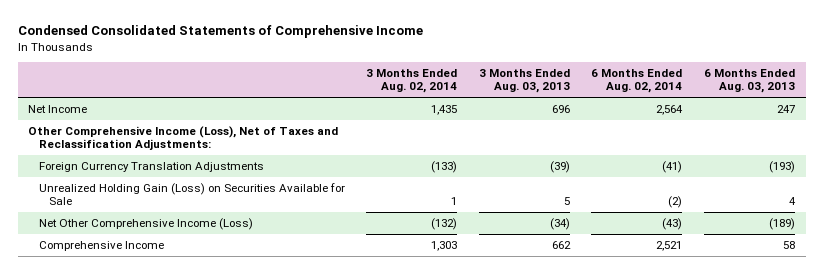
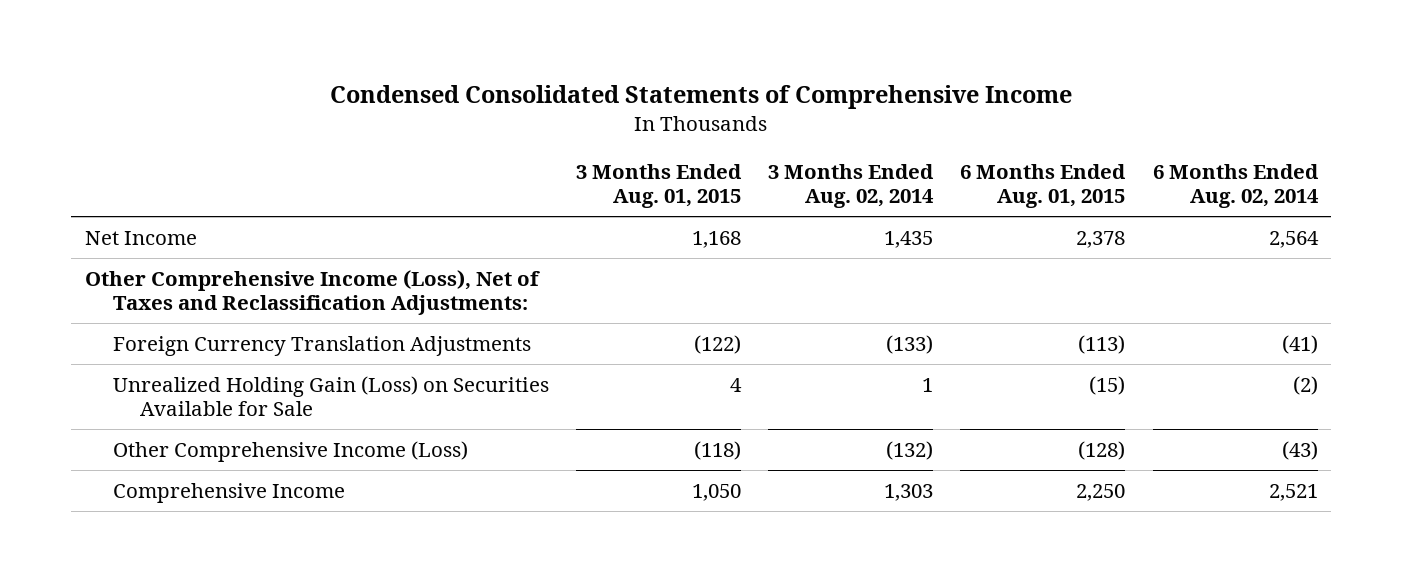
- | 3 Months Ended Aug. 02, 2014 | 3 Months Ended Aug. 03, 2013 | 6 Months Ended Aug. 02, 2014 | 6 Months Ended Aug. 03, 2013
+ | 3 Months Ended Aug. 01, 2015 | 3 Months Ended Aug. 02, 2014 | 6 Months Ended Aug. 01, 2015 | 6 Months Ended Aug. 02, 2014
- Net Other Comprehensive Income (Loss) | (132) | (34) | (43) | (189)
+ Other Comprehensive Income (Loss) | (118) | (132) | (128) | (43)

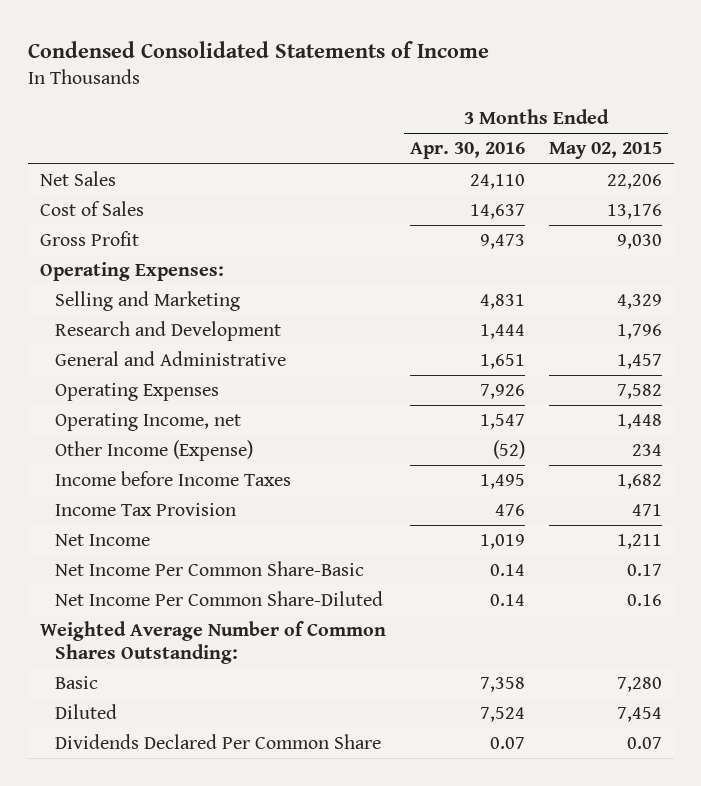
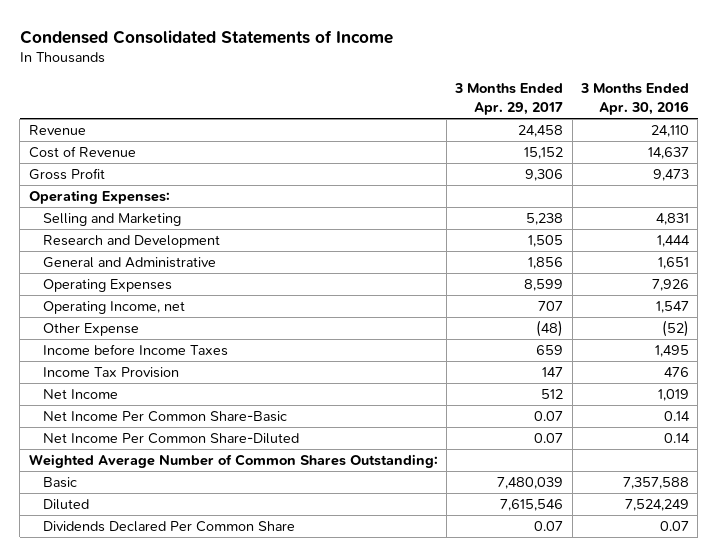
- | 3 Months Ended Apr. 30, 2016 | 3 Months Ended May 02, 2015
+ | 3 Months Ended Apr. 29, 2017 | 3 Months Ended Apr. 30, 2016
- Net Sales | 24,110 | 22,206
- Cost of Sales | 14,637 | 13,176
+ Revenue | 24,458 | 24,110
+ Cost of Revenue | 15,152 | 14,637
- Other Income (Expense) | (52) | 234
+ Other Expense | (48) | (52)
- Basic | 7,358 | 7,280
- Diluted | 7,524 | 7,454
+ Basic | 7,480,039 | 7,357,588
+ Diluted | 7,615,546 | 7,524,249

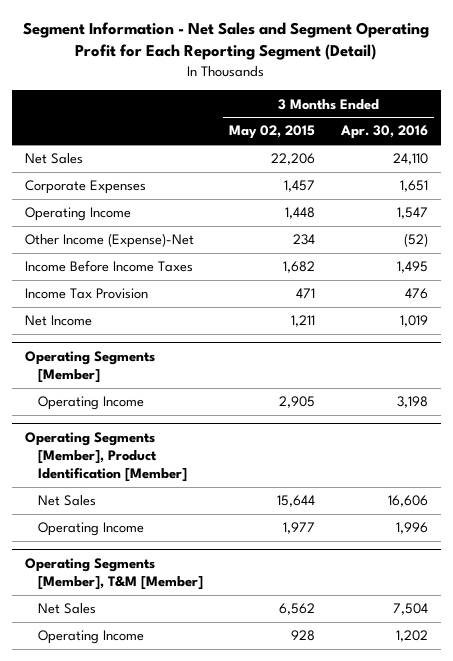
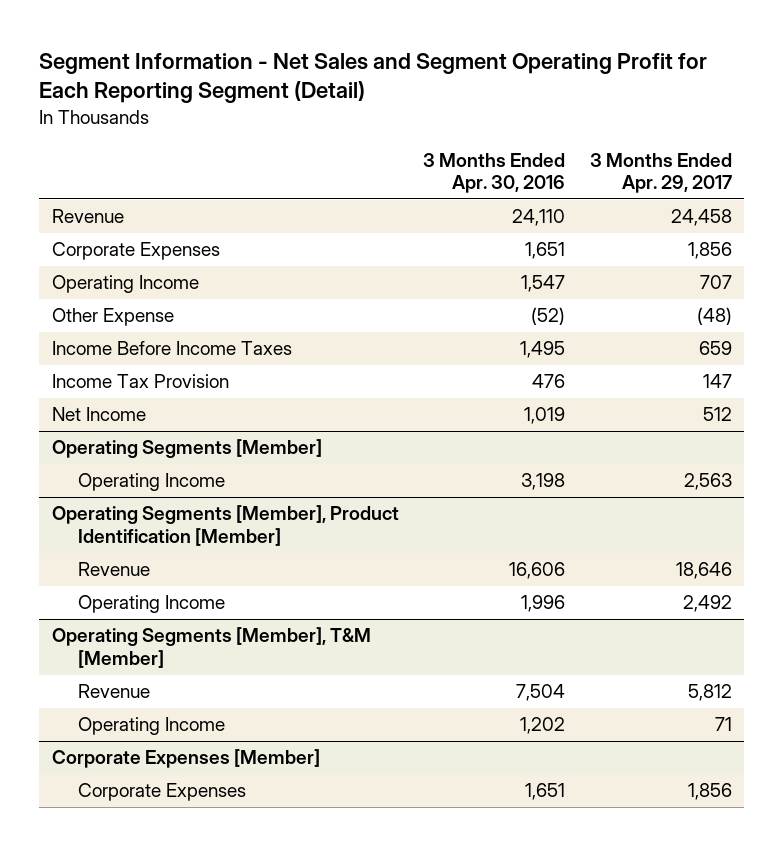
- | 3 Months Ended May 02, 2015 | 3 Months Ended Apr. 30, 2016
+ | 3 Months Ended Apr. 30, 2016 | 3 Months Ended Apr. 29, 2017
- Net Sales | 22,206 | 24,110
+ Revenue | 24,110 | 24,458
- Other Income (Expense)-Net | 234 | (52)
+ Other Expense | (52) | (48)
@ Operating Segments [Member], Product Identification [Member]
- Net Sales | 15,644 | 16,606
+ Revenue | 16,606 | 18,646
@ Operating Segments [Member], T&M [Member]
- Net Sales | 6,562 | 7,504
+ Revenue | 7,504 | 5,812
+ Corporate Expenses [Member]
+ Corporate Expenses | 1,651 | 1,856

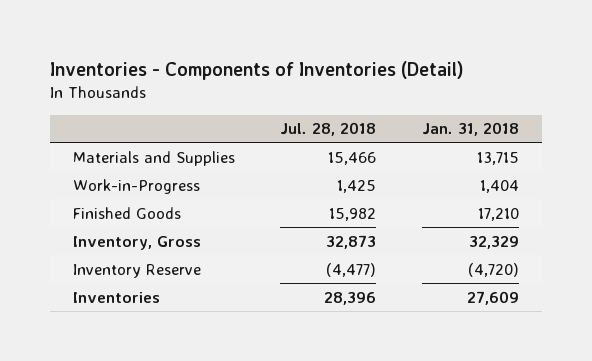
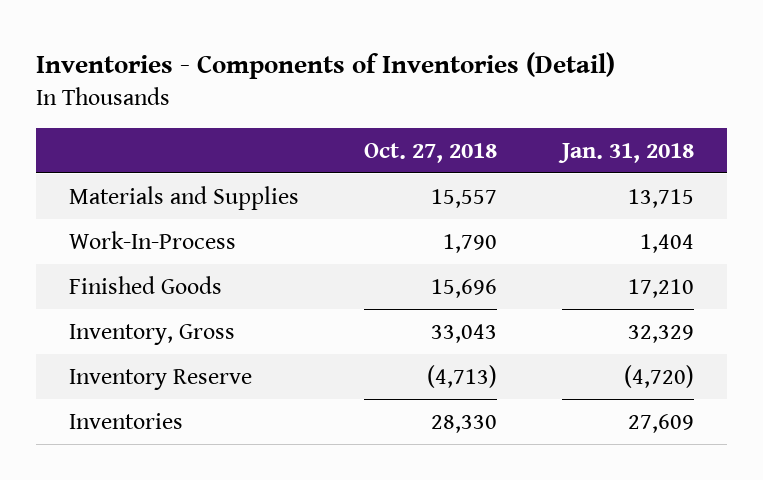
- | Jul. 28, 2018 | Jan. 31, 2018
+ | Oct. 27, 2018 | Jan. 31, 2018
- Work-in-Progress | 1,425 | 1,404
+ Work-In-Process | 1,790 | 1,404

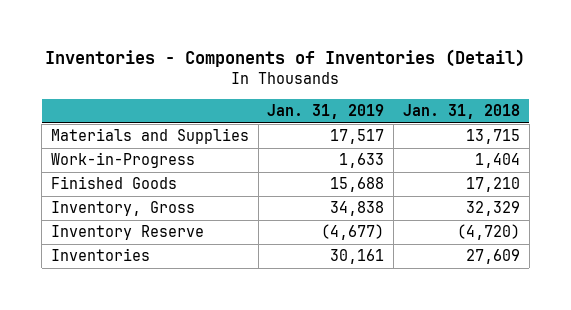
- | Oct. 27, 2018 | Jan. 31, 2018
+ | Jan. 31, 2019 | Jan. 31, 2018
- Work-In-Process | 1,790 | 1,404
+ Work-in-Progress | 1,633 | 1,404

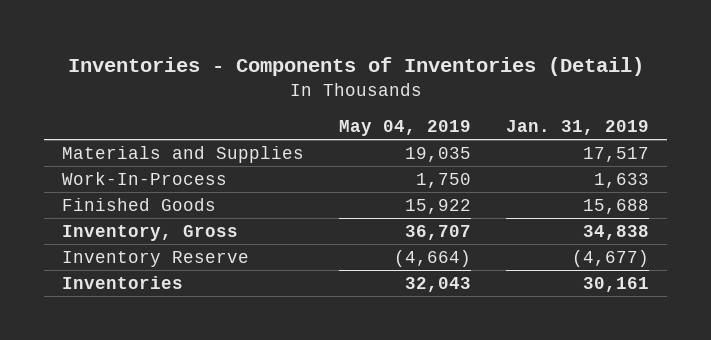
- | Jan. 31, 2019 | Jan. 31, 2018
+ | May 04, 2019 | Jan. 31, 2019
- Work-in-Progress | 1,633 | 1,404
+ Work-In-Process | 1,750 | 1,633

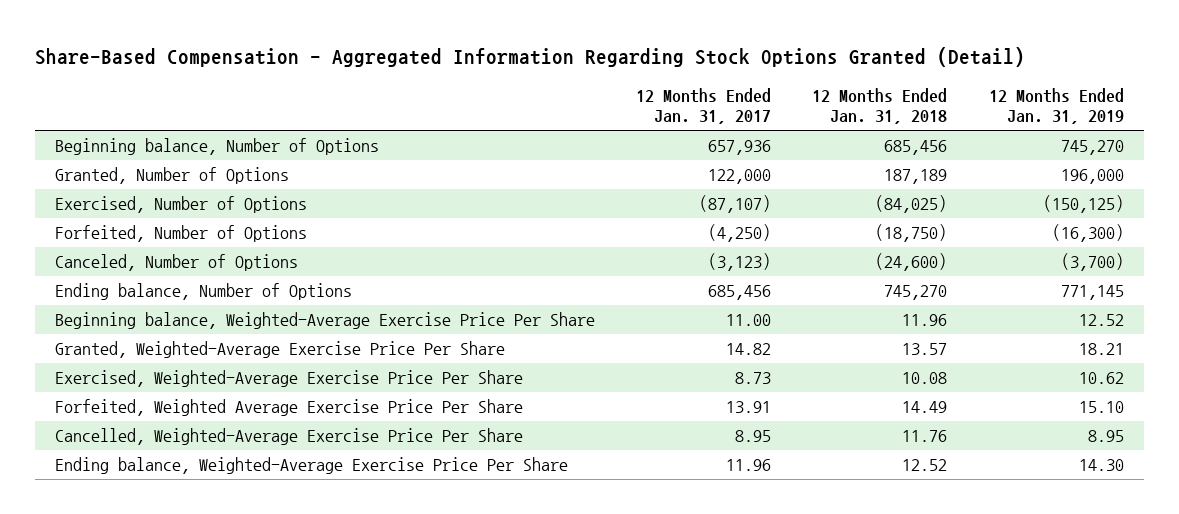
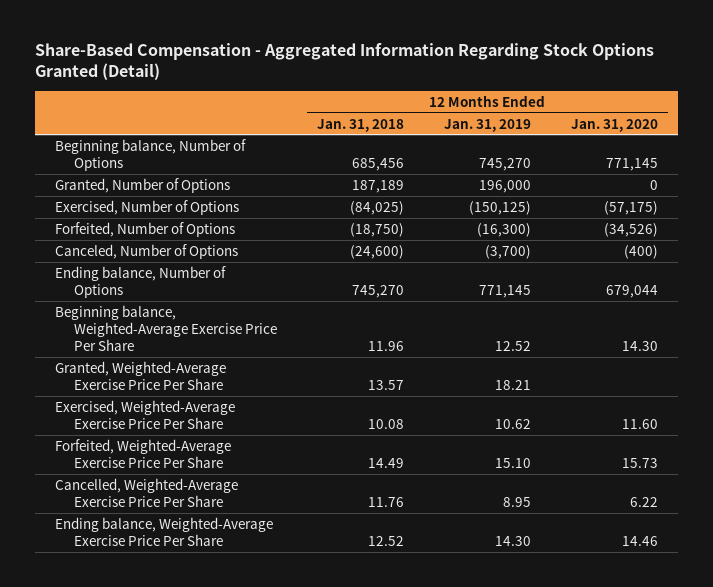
- | 12 Months Ended Jan. 31, 2017 | 12 Months Ended Jan. 31, 2018 | 12 Months Ended Jan. 31, 2019
+ | 12 Months Ended Jan. 31, 2018 | 12 Months Ended Jan. 31, 2019 | 12 Months Ended Jan. 31, 2020
- Forfeited, Weighted Average Exercise Price Per Share | 13.91 | 14.49 | 15.10
+ Forfeited, Weighted-Average Exercise Price Per Share | 14.49 | 15.10 | 15.73

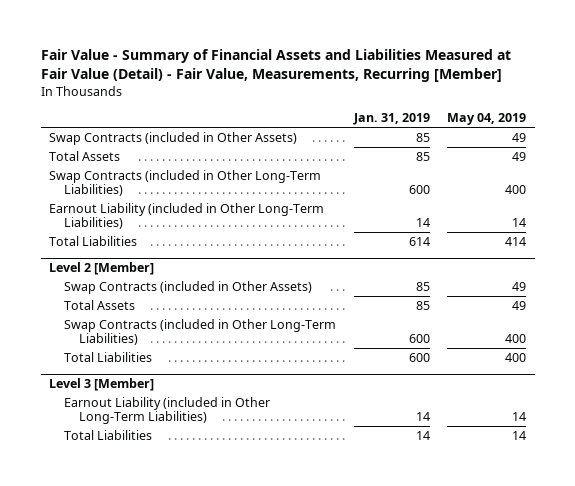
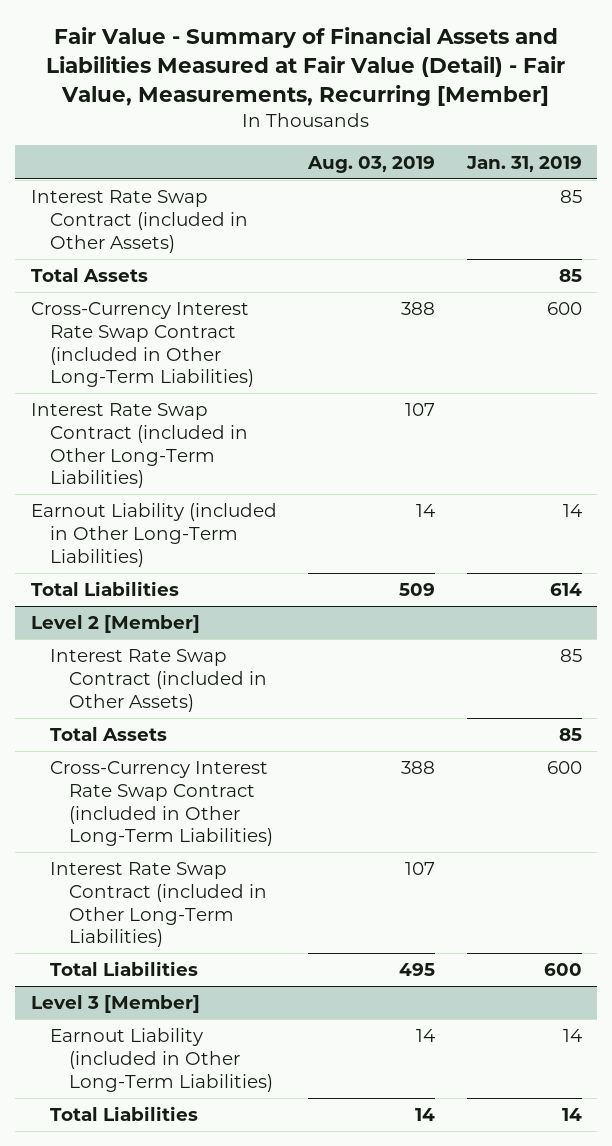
- | Jan. 31, 2019 | May 04, 2019
+ | Aug. 03, 2019 | Jan. 31, 2019
- Swap Contracts (included in Other Assets) | 85 | 49
+ Interest Rate Swap Contract (included in Other Assets) | | 85
- Swap Contracts (included in Other Long-Term Liabilities) | 600 | 400
+ Cross-Currency Interest Rate Swap Contract (included in Other Long-Term Liabilities) | 388 | 600
+ Interest Rate Swap Contract (included in Other Long-Term Liabilities) | 107 |
@ Level 2 [Member]
- Swap Contracts (included in Other Assets) | 85 | 49
+ Interest Rate Swap Contract (included in Other Assets) | | 85
- Swap Contracts (included in Other Long-Term Liabilities) | 600 | 400
+ Cross-Currency Interest Rate Swap Contract (included in Other Long-Term Liabilities) | 388 | 600
+ Interest Rate Swap Contract (included in Other Long-Term Liabilities) | 107 |

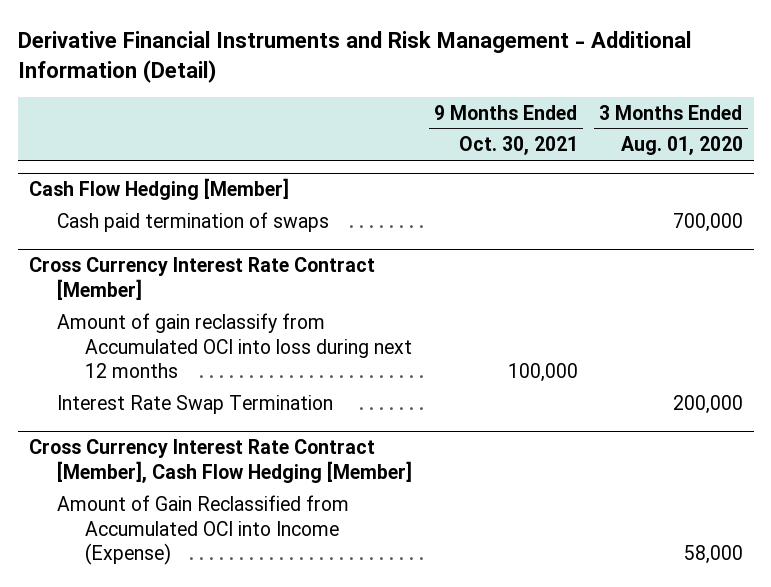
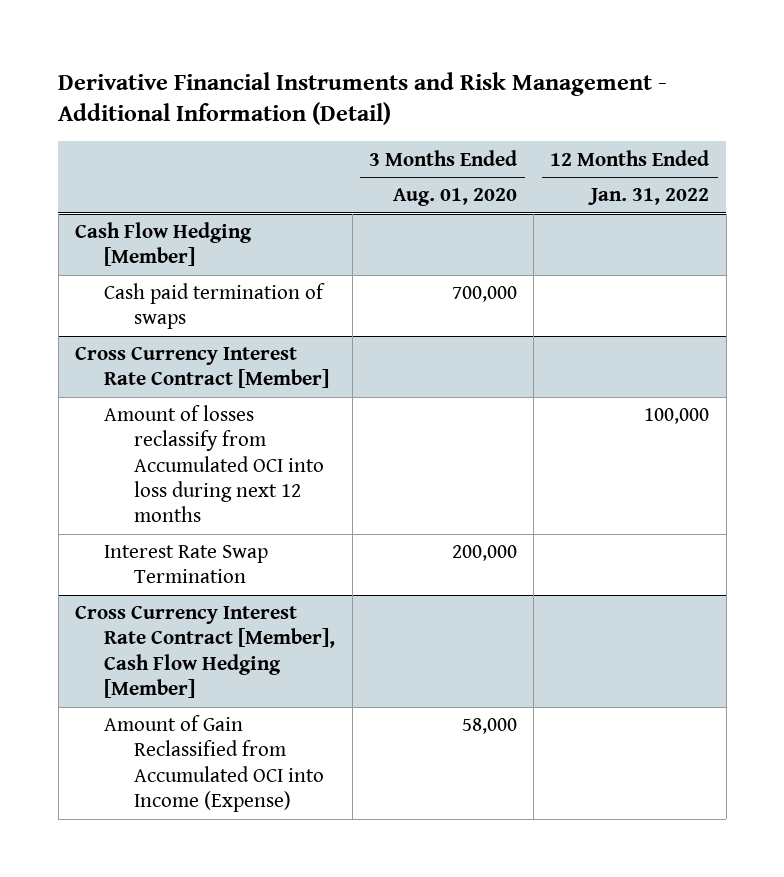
- | 9 Months Ended Oct. 30, 2021 | 3 Months Ended Aug. 01, 2020
+ | 3 Months Ended Aug. 01, 2020 | 12 Months Ended Jan. 31, 2022
@ Cross Currency Interest Rate Contract [Member]
- Amount of gain reclassify from Accumulated OCI into loss during next 12 months | 100,000 |
+ Amount of losses reclassify from Accumulated OCI into loss during next 12 months | | 100,000

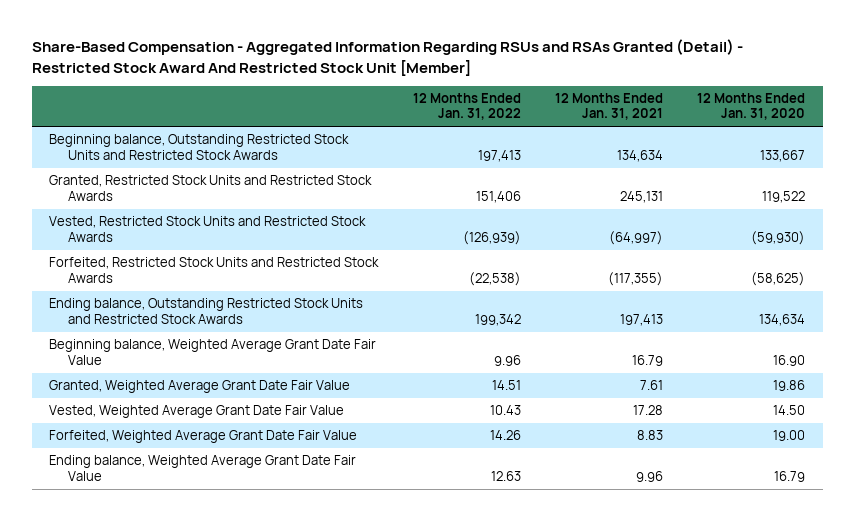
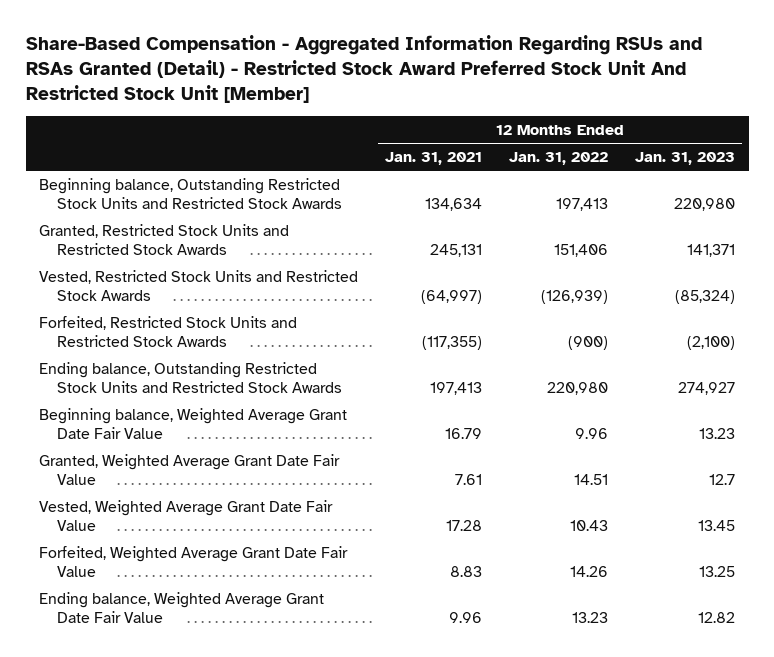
- Share-Based Compensation - Aggregated Information Regarding RSUs and RSAs Granted (Detail) - Restricted Stock Award And Restricted Stock Unit [Member]
+ Share-Based Compensation - Aggregated Information Regarding RSUs and RSAs Granted (Detail) - Restricted Stock Award Preferred Stock Unit And Restricted Stock Unit [Member]
- | 12 Months Ended Jan. 31, 2022 | 12 Months Ended Jan. 31, 2021 | 12 Months Ended Jan. 31, 2020
+ | 12 Months Ended Jan. 31, 2021 | 12 Months Ended Jan. 31, 2022 | 12 Months Ended Jan. 31, 2023
- Forfeited, Restricted Stock Units and Restricted Stock Awards | (22,538) | (117,355) | (58,625)
- Ending balance, Outstanding Restricted Stock Units and Restricted Stock Awards | 199,342 | 197,413 | 134,634
+ Forfeited, Restricted Stock Units and Restricted Stock Awards | (117,355) | (900) | (2,100)
+ Ending balance, Outstanding Restricted Stock Units and Restricted Stock Awards | 197,413 | 220,980 | 274,927
- Ending balance, Weighted Average Grant Date Fair Value | 12.63 | 9.96 | 16.79
+ Ending balance, Weighted Average Grant Date Fair Value | 9.96 | 13.23 | 12.82

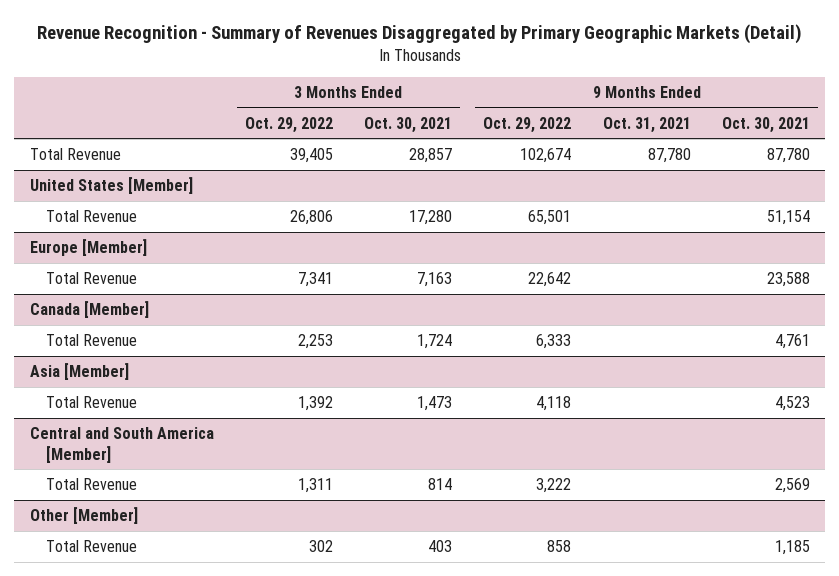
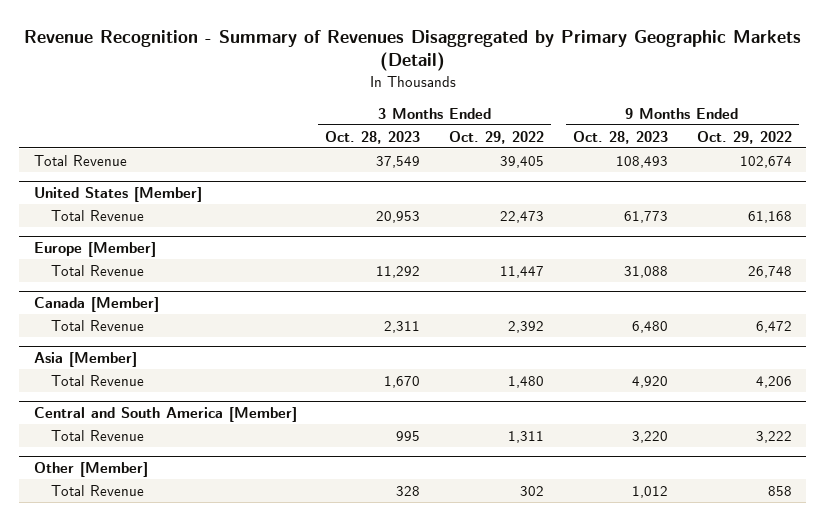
- | 3 Months Ended Oct. 29, 2022 | 3 Months Ended Oct. 30, 2021 | 9 Months Ended Oct. 29, 2022 | 9 Months Ended Oct. 31, 2021 | 9 Months Ended Oct. 30, 2021
+ | 3 Months Ended Oct. 28, 2023 | 3 Months Ended Oct. 29, 2022 | 9 Months Ended Oct. 28, 2023 | 9 Months Ended Oct. 29, 2022
@ United States [Member]
- Total Revenue | 26,806 | 17,280 | 65,501 | | 51,154
+ Total Revenue | 20,953 | 22,473 | 61,773 | 61,168
@ Europe [Member]
- Total Revenue | 7,341 | 7,163 | 22,642 | | 23,588
+ Total Revenue | 11,292 | 11,447 | 31,088 | 26,748
@ Canada [Member]
- Total Revenue | 2,253 | 1,724 | 6,333 | | 4,761
+ Total Revenue | 2,311 | 2,392 | 6,480 | 6,472
@ Asia [Member]
- Total Revenue | 1,392 | 1,473 | 4,118 | | 4,523
+ Total Revenue | 1,670 | 1,480 | 4,920 | 4,206

